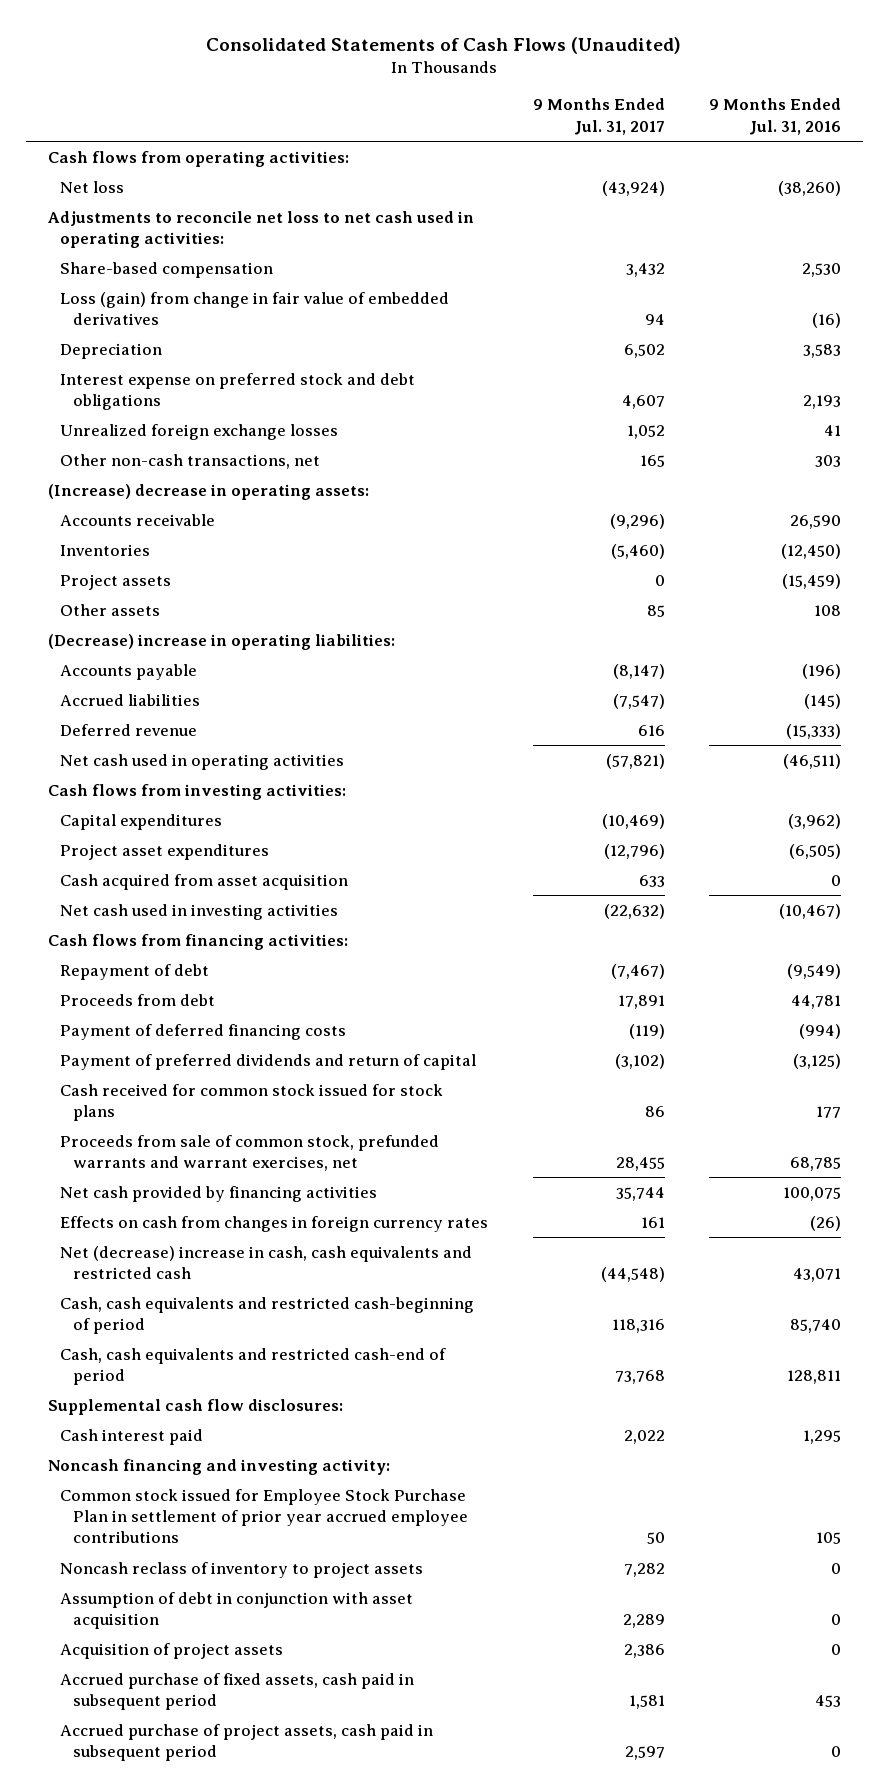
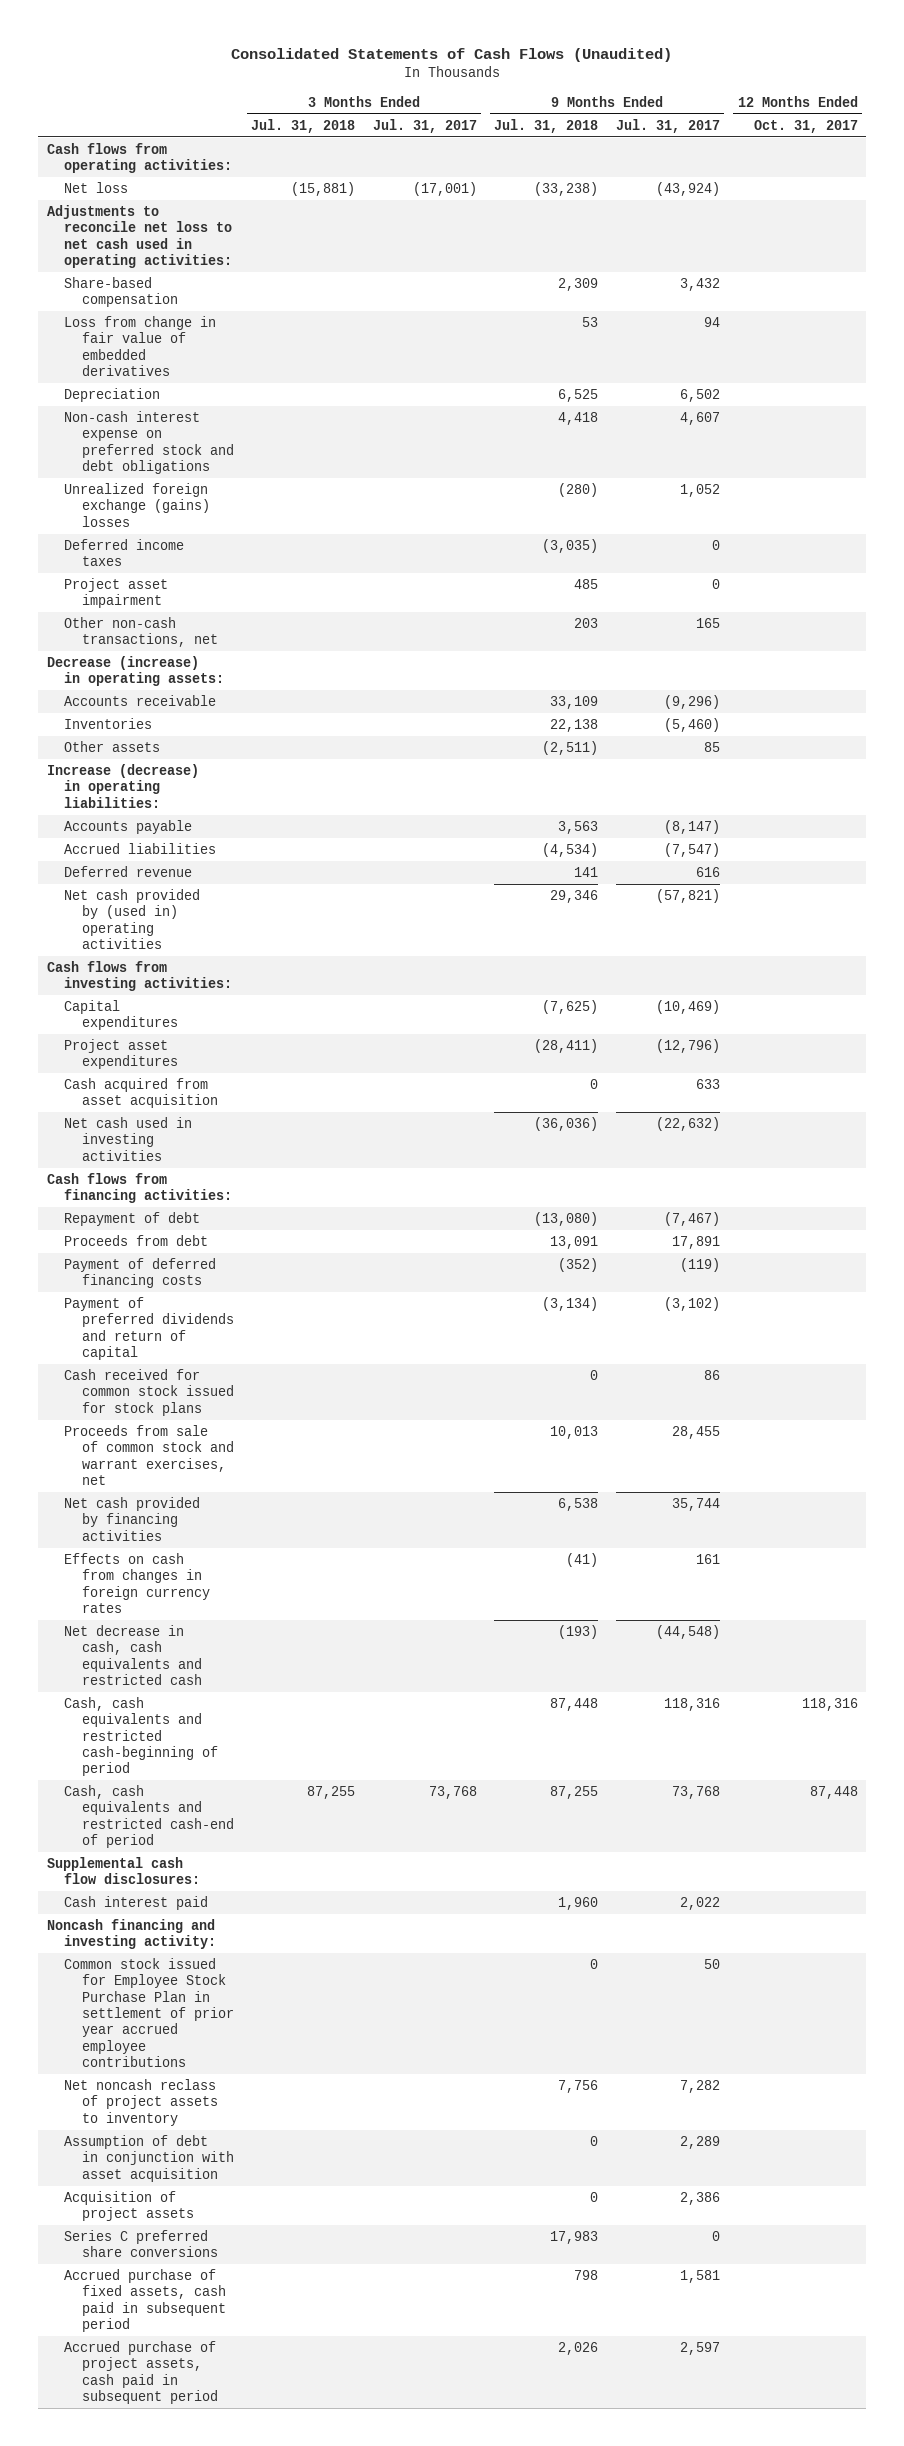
- | 9 Months Ended Jul. 31, 2017 | 9 Months Ended Jul. 31, 2016
+ | 3 Months Ended Jul. 31, 2018 | 3 Months Ended Jul. 31, 2017 | 9 Months Ended Jul. 31, 2018 | 9 Months Ended Jul. 31, 2017 | 12 Months Ended Oct. 31, 2017
- Loss (gain) from change in fair value of embedded derivatives | 94 | (16)
+ Loss from change in fair value of embedded derivatives | | | 53 | 94 |
- Interest expense on preferred stock and debt obligations | 4,607 | 2,193
- Unrealized foreign exchange losses | 1,052 | 41
+ Non-cash interest expense on preferred stock and debt obligations | | | 4,418 | 4,607 |
+ Unrealized foreign exchange (gains) losses | | | (280) | 1,052 |
+ Deferred income taxes | | | (3,035) | 0 |
+ Project asset impairment | | | 485 | 0 |
- (Increase) decrease in operating assets:
+ Decrease (increase) in operating assets:
- Project assets | 0 | (15,459)
- (Decrease) increase in operating liabilities:
+ Increase (decrease) in operating liabilities:
- Net cash used in operating activities | (57,821) | (46,511)
+ Net cash provided by (used in) operating activities | | | 29,346 | (57,821) |
- Proceeds from sale of common stock, prefunded warrants and warrant exercises, net | 28,455 | 68,785
+ Proceeds from sale of common stock and warrant exercises, net | | | 10,013 | 28,455 |
- Net (decrease) increase in cash, cash equivalents and restricted cash | (44,548) | 43,071
+ Net decrease in cash, cash equivalents and restricted cash | | | (193) | (44,548) |
- Noncash reclass of inventory to project assets | 7,282 | 0
+ Net noncash reclass of project assets to inventory | | | 7,756 | 7,282 |
+ Series C preferred share conversions | | | 17,983 | 0 |

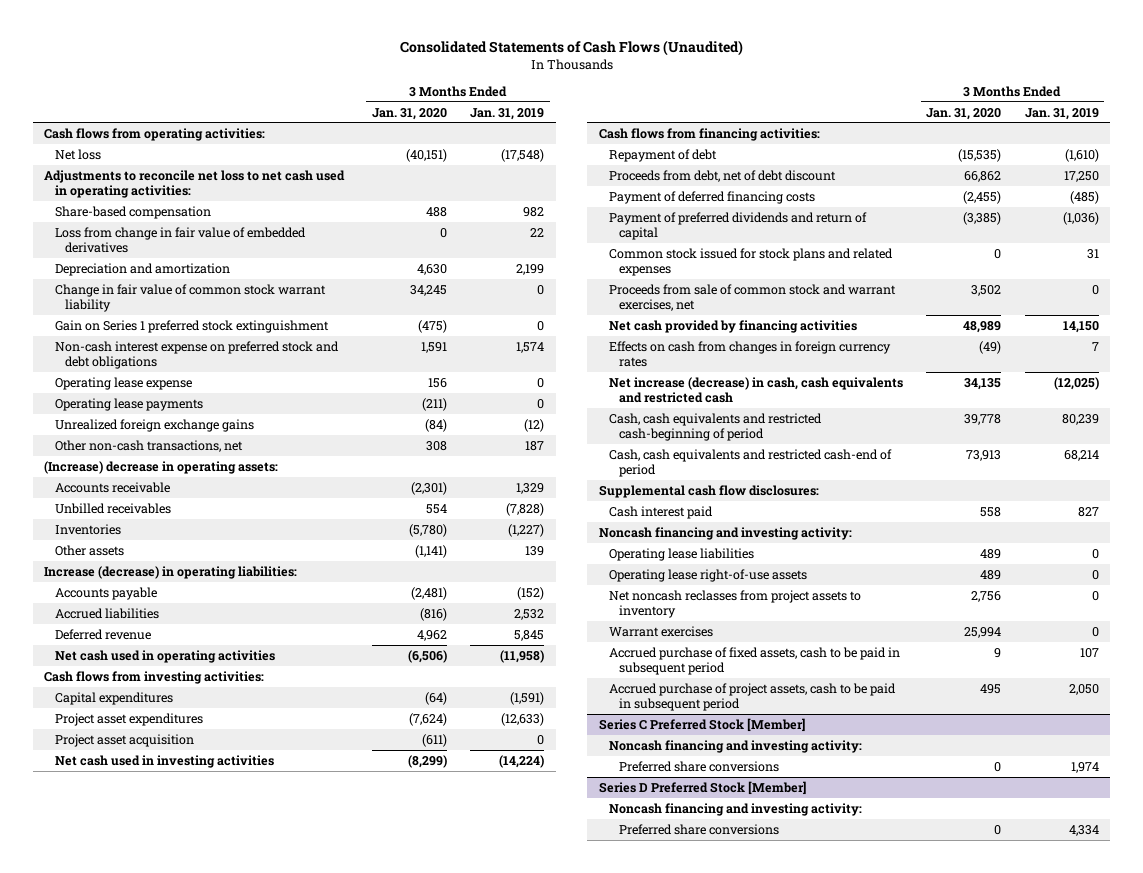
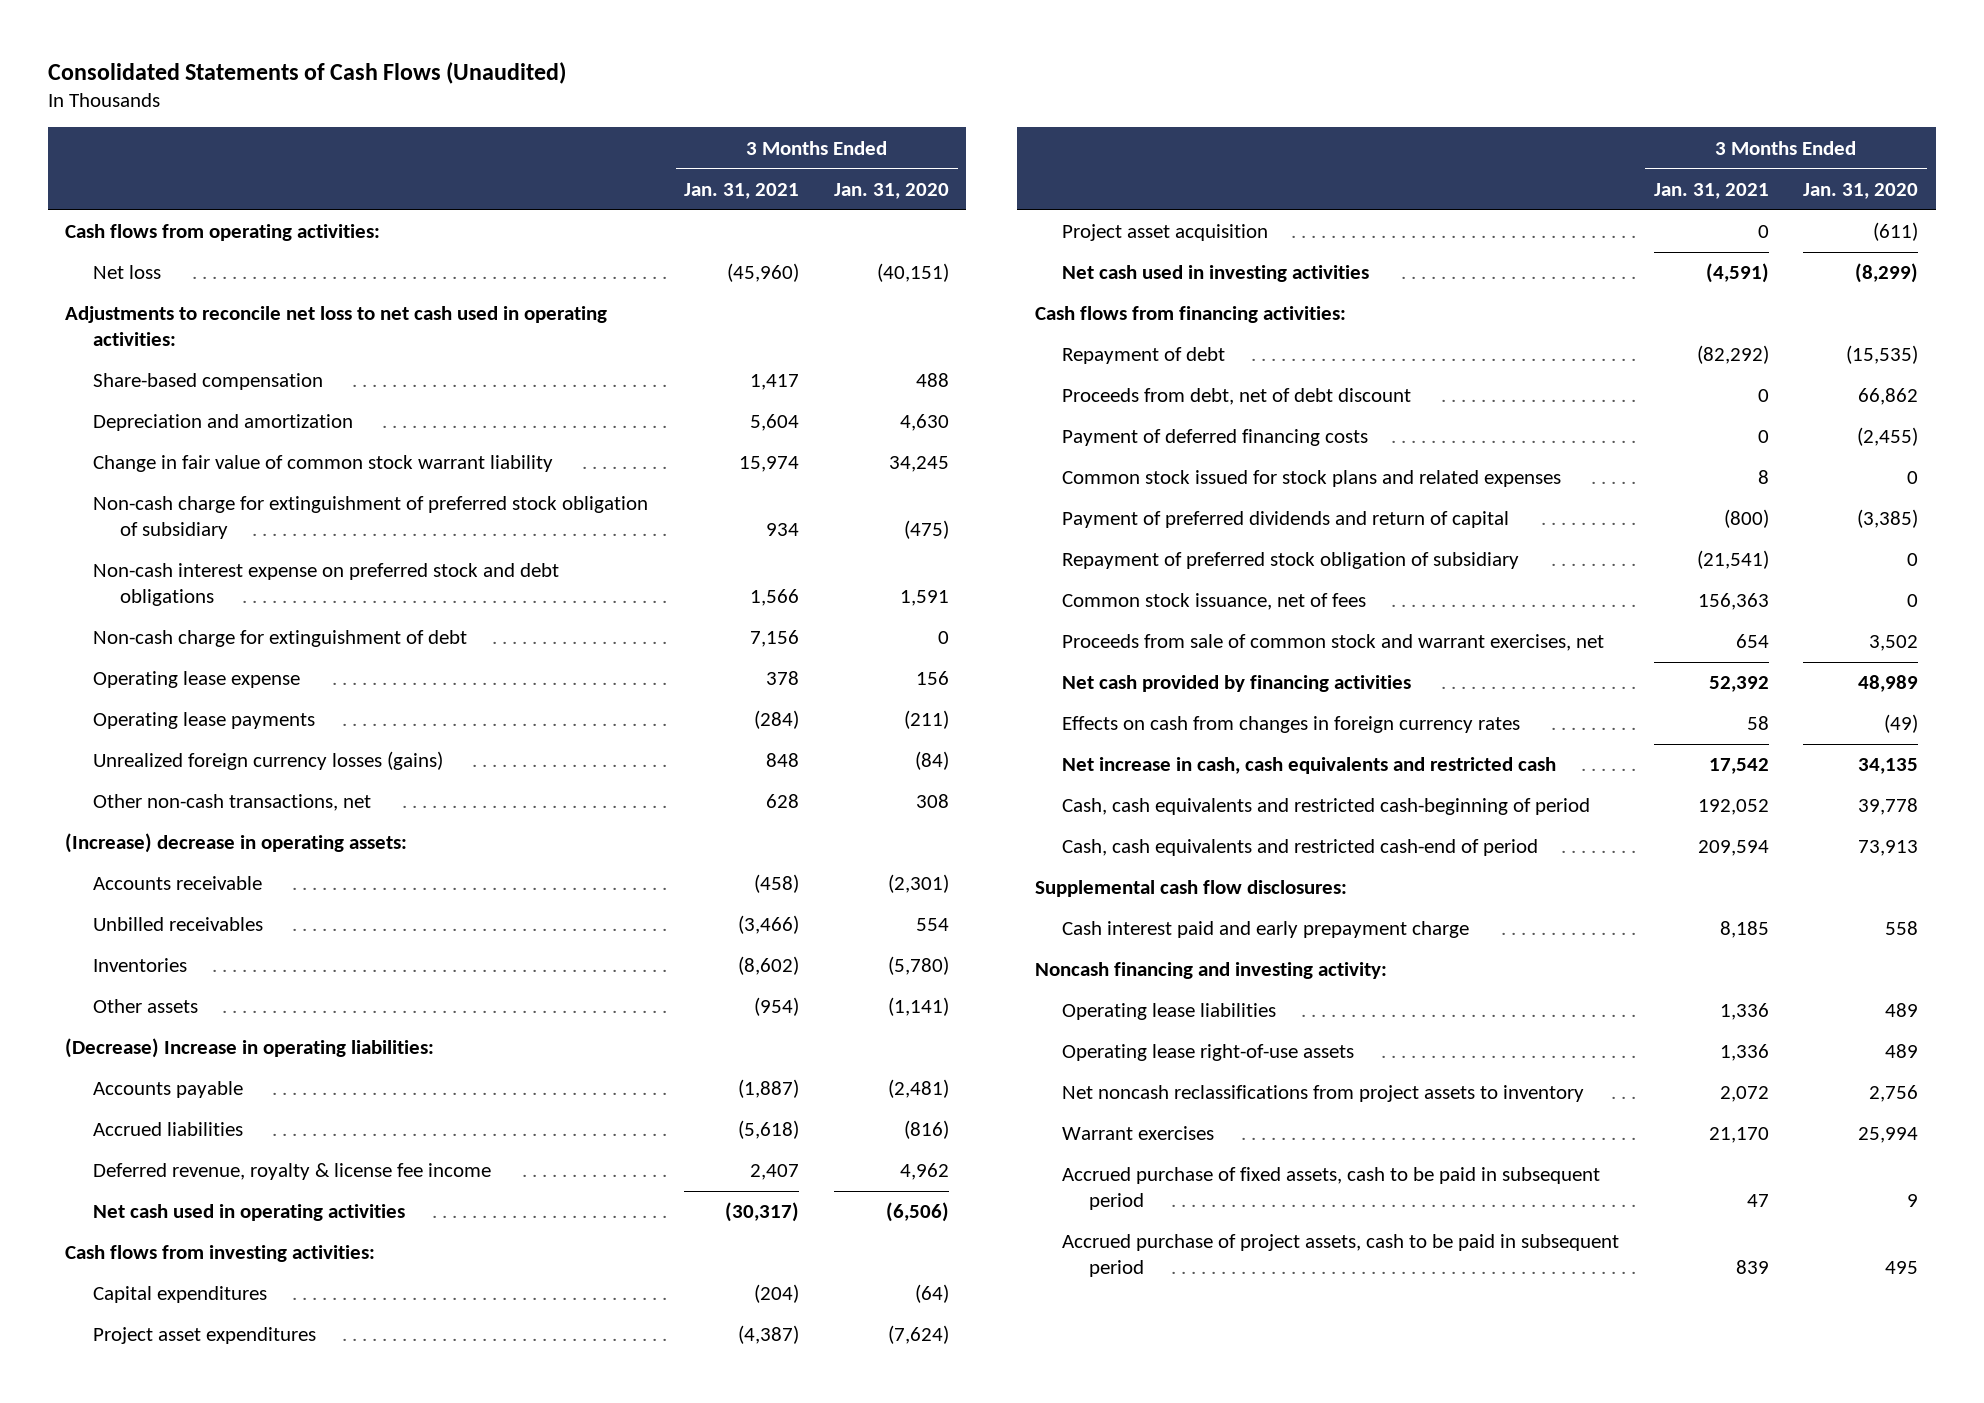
- | 3 Months Ended Jan. 31, 2020 | 3 Months Ended Jan. 31, 2019
+ | 3 Months Ended Jan. 31, 2021 | 3 Months Ended Jan. 31, 2020
- Loss from change in fair value of embedded derivatives | 0 | 22
- Gain on Series 1 preferred stock extinguishment | (475) | 0
+ Non-cash charge for extinguishment of preferred stock obligation of subsidiary | 934 | (475)
+ Non-cash charge for extinguishment of debt | 7,156 | 0
- Unrealized foreign exchange gains | (84) | (12)
+ Unrealized foreign currency losses (gains) | 848 | (84)
- Increase (decrease) in operating liabilities:
+ (Decrease) Increase in operating liabilities:
- Deferred revenue | 4,962 | 5,845
+ Deferred revenue, royalty & license fee income | 2,407 | 4,962
moved down: Payment of preferred dividends and return of capital | (800) | (3,385)
+ Repayment of preferred stock obligation of subsidiary | (21,541) | 0
+ Common stock issuance, net of fees | 156,363 | 0
- Net increase (decrease) in cash, cash equivalents and restricted cash | 34,135 | (12,025)
+ Net increase in cash, cash equivalents and restricted cash | 17,542 | 34,135
- Cash interest paid | 558 | 827
+ Cash interest paid and early prepayment charge | 8,185 | 558
- Net noncash reclasses from project assets to inventory | 2,756 | 0
+ Net noncash reclassifications from project assets to inventory | 2,072 | 2,756
- Series C Preferred Stock [Member]
- Noncash financing and investing activity:
- Preferred share conversions | 0 | 1,974
- Series D Preferred Stock [Member]
- Noncash financing and investing activity:
- Preferred share conversions | 0 | 4,334

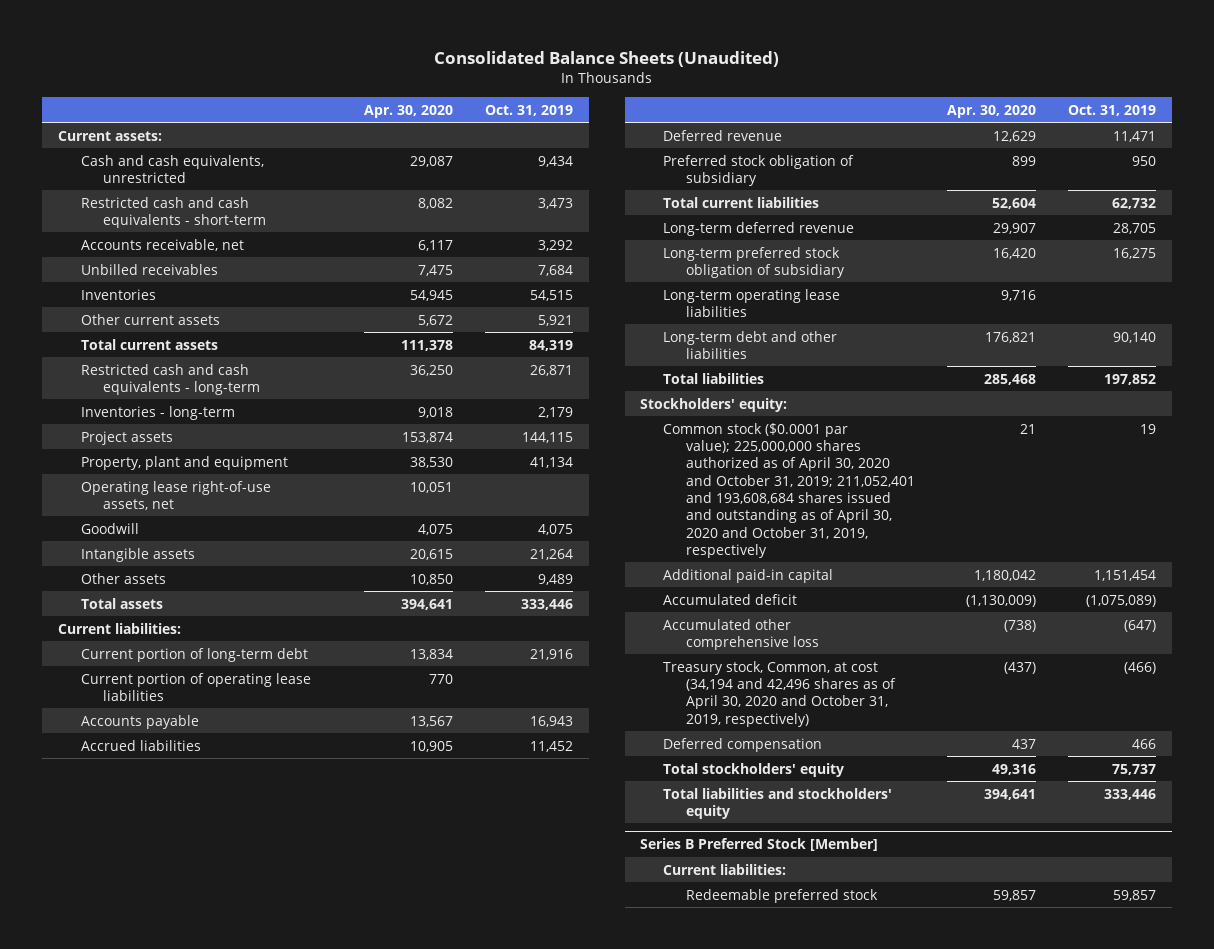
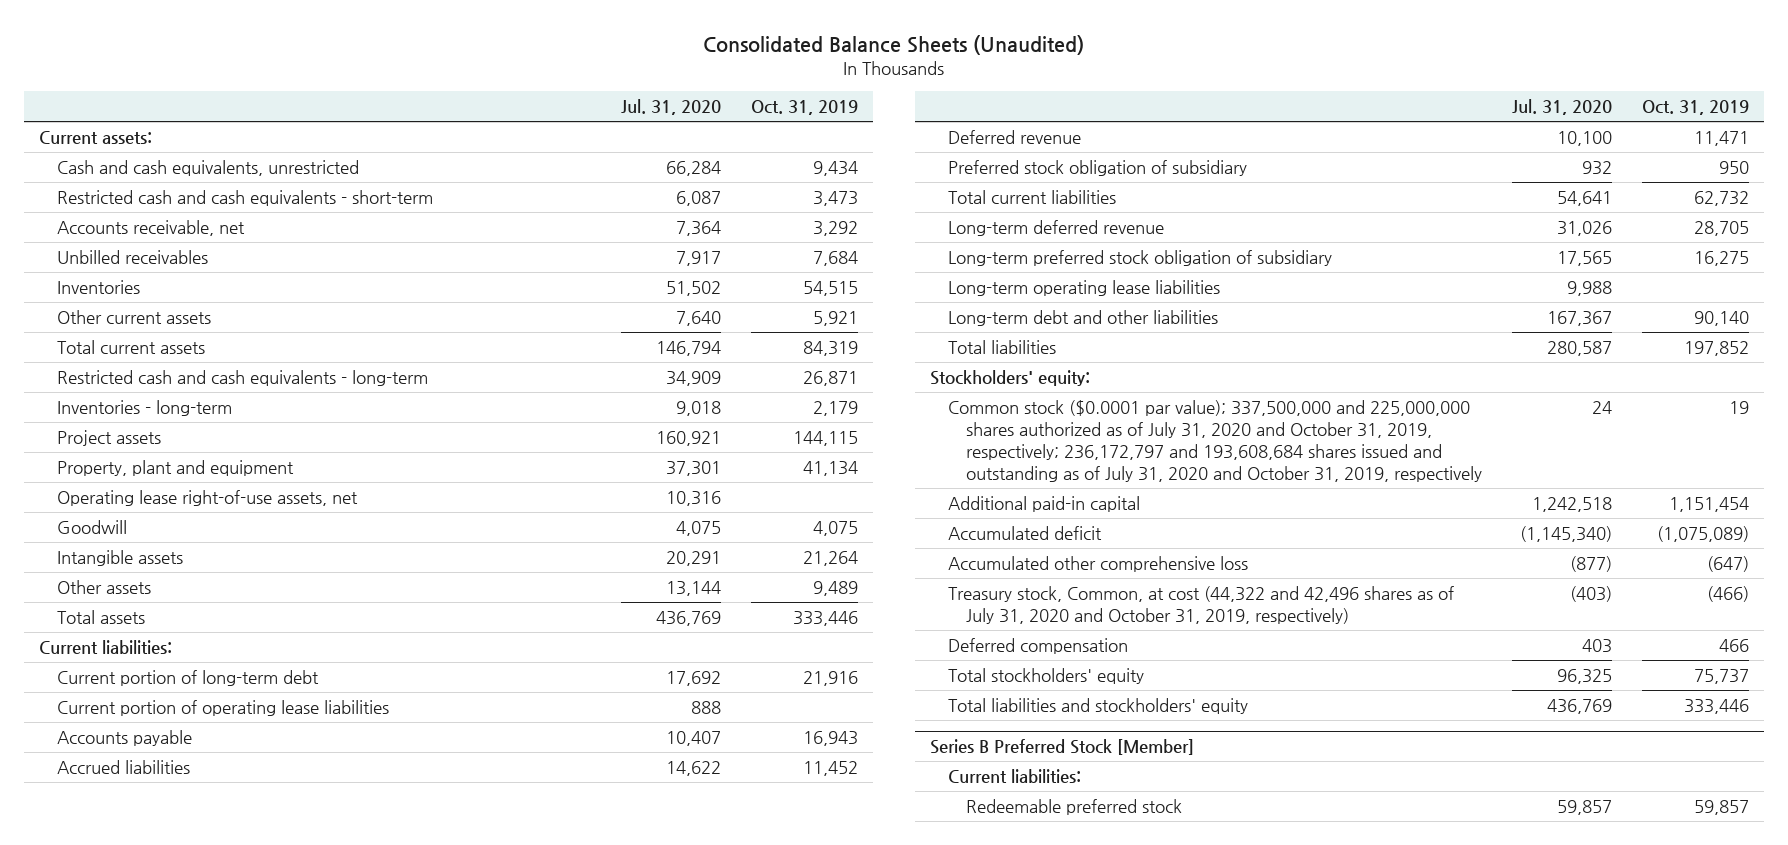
- | Apr. 30, 2020 | Oct. 31, 2019
+ | Jul. 31, 2020 | Oct. 31, 2019
- Common stock ($0.0001 par value); 225,000,000 shares authorized as of April 30, 2020 and October 31, 2019; 211,052,401 and 193,608,684 shares issued and outstanding as of April 30, 2020 and October 31, 2019, respectively | 21 | 19
+ Common stock ($0.0001 par value); 337,500,000 and 225,000,000 shares authorized as of July 31, 2020 and October 31, 2019, respectively; 236,172,797 and 193,608,684 shares issued and outstanding as of July 31, 2020 and October 31, 2019, respectively | 24 | 19
- Treasury stock, Common, at cost (34,194 and 42,496 shares as of April 30, 2020 and October 31, 2019, respectively) | (437) | (466)
+ Treasury stock, Common, at cost (44,322 and 42,496 shares as of July 31, 2020 and October 31, 2019, respectively) | (403) | (466)

